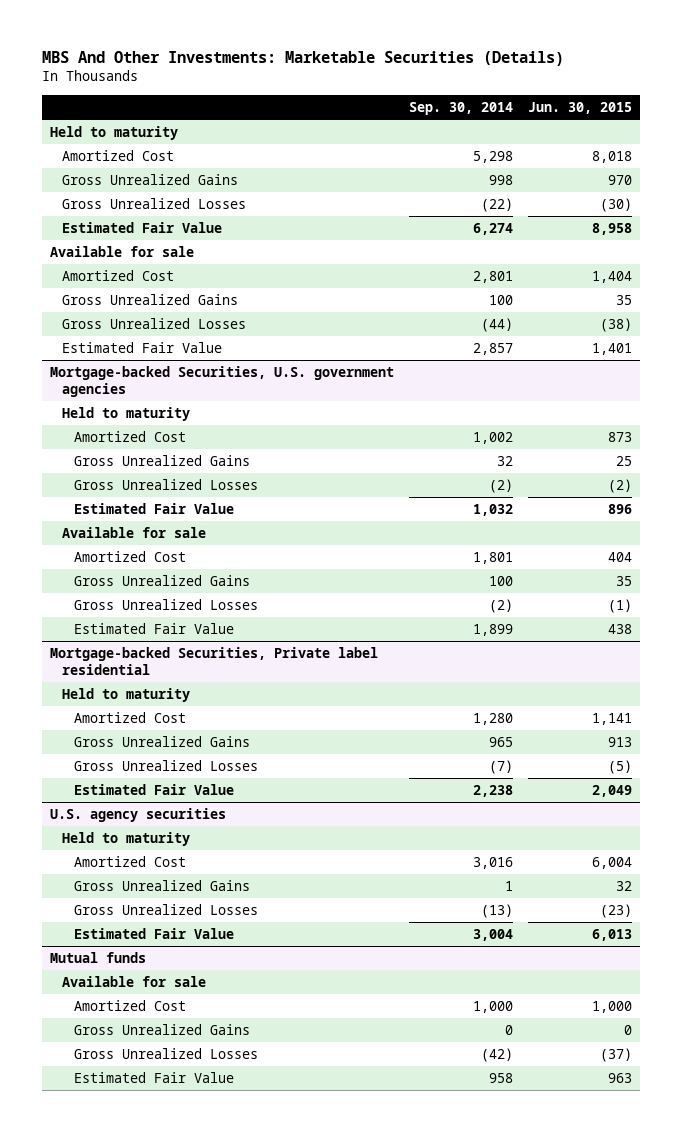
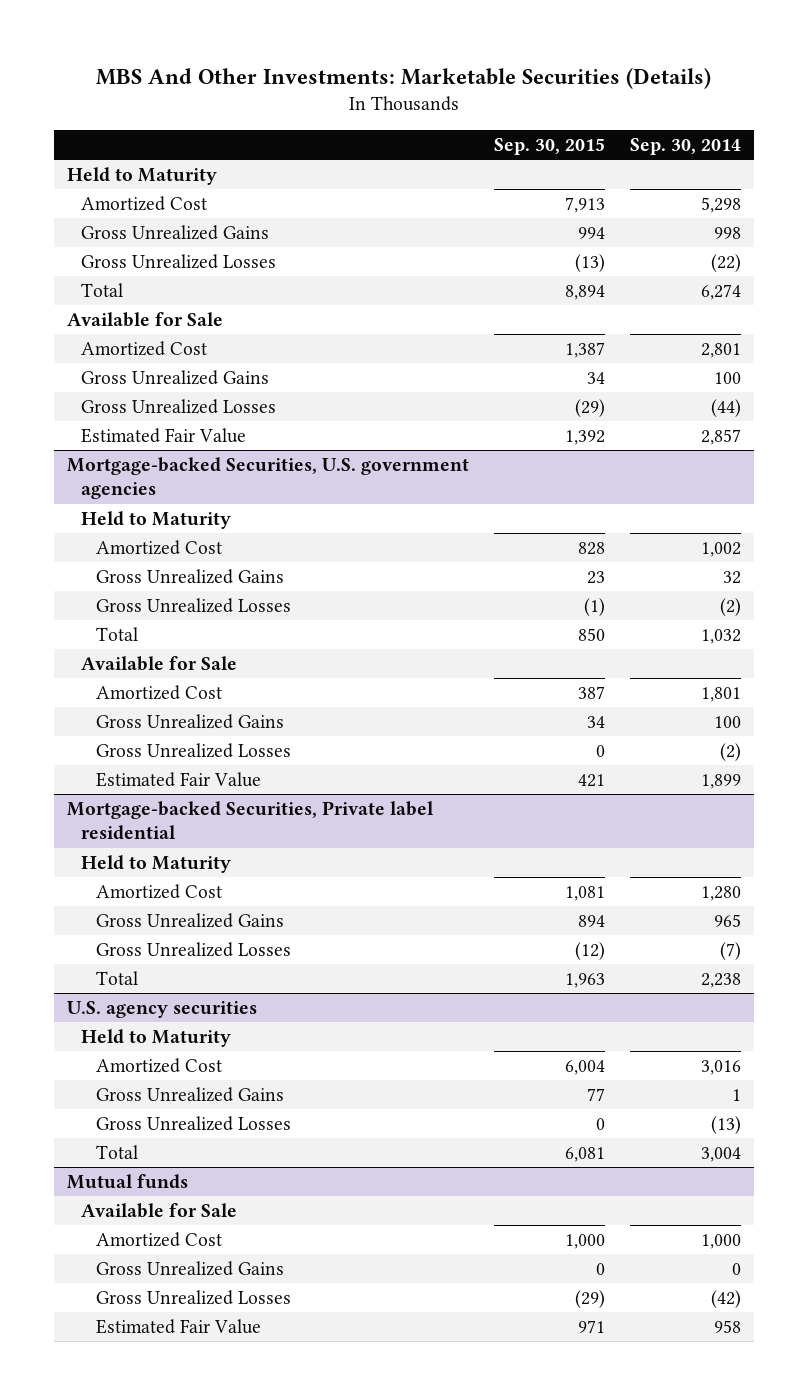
- | Sep. 30, 2014 | Jun. 30, 2015
+ | Sep. 30, 2015 | Sep. 30, 2014
- Held to maturity
+ Held to Maturity
- Estimated Fair Value | 6,274 | 8,958
- Available for sale
+ Total | 8,894 | 6,274
+ Available for Sale
@ Mortgage-backed Securities, U.S. government agencies
- Held to maturity
+ Held to Maturity
- Estimated Fair Value | 1,032 | 896
- Available for sale
+ Total | 850 | 1,032
+ Available for Sale
@ Mortgage-backed Securities, Private label residential
- Held to maturity
+ Held to Maturity
- Estimated Fair Value | 2,238 | 2,049
+ Total | 1,963 | 2,238
@ U.S. agency securities
- Held to maturity
+ Held to Maturity
- Estimated Fair Value | 3,004 | 6,013
+ Total | 6,081 | 3,004
@ Mutual funds
- Available for sale
+ Available for Sale

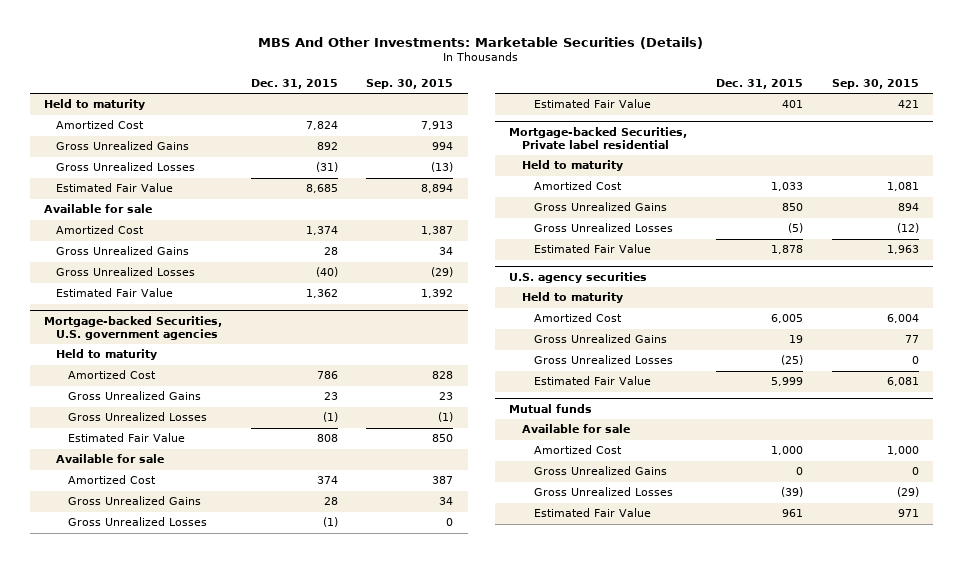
- | Sep. 30, 2015 | Sep. 30, 2014
+ | Dec. 31, 2015 | Sep. 30, 2015
- Held to Maturity
+ Held to maturity
- Total | 8,894 | 6,274
- Available for Sale
+ Estimated Fair Value | 8,685 | 8,894
+ Available for sale
@ Mortgage-backed Securities, U.S. government agencies
- Held to Maturity
+ Held to maturity
- Total | 850 | 1,032
- Available for Sale
+ Estimated Fair Value | 808 | 850
+ Available for sale
@ Mortgage-backed Securities, Private label residential
- Held to Maturity
+ Held to maturity
- Total | 1,963 | 2,238
+ Estimated Fair Value | 1,878 | 1,963
@ U.S. agency securities
- Held to Maturity
+ Held to maturity
- Total | 6,081 | 3,004
+ Estimated Fair Value | 5,999 | 6,081
@ Mutual funds
- Available for Sale
+ Available for sale

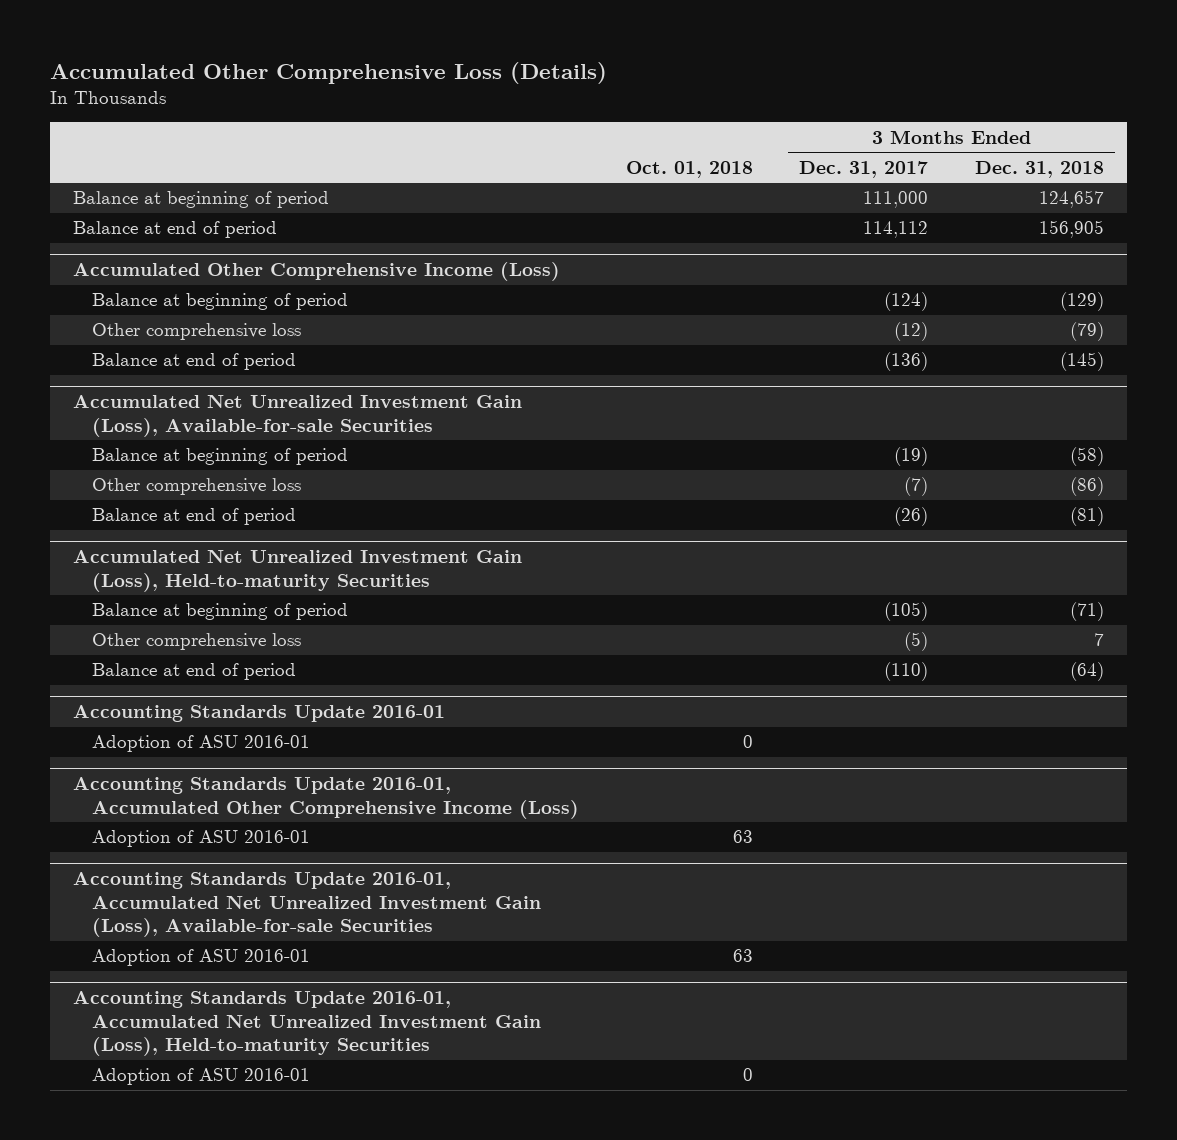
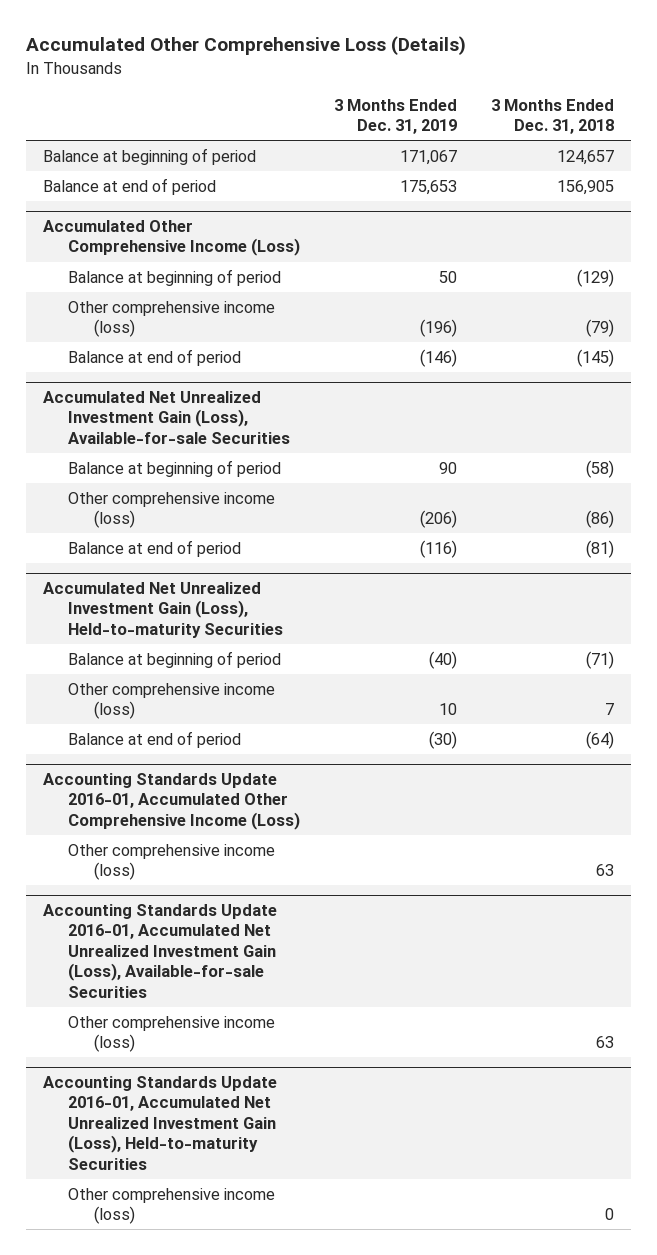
- | Oct. 01, 2018 | 3 Months Ended Dec. 31, 2017 | 3 Months Ended Dec. 31, 2018
+ | 3 Months Ended Dec. 31, 2019 | 3 Months Ended Dec. 31, 2018
@ Accumulated Other Comprehensive Income (Loss)
- Other comprehensive loss | | (12) | (79)
+ Other comprehensive income (loss) | (196) | (79)
@ Accumulated Net Unrealized Investment Gain (Loss), Available-for-sale Securities
- Other comprehensive loss | | (7) | (86)
+ Other comprehensive income (loss) | (206) | (86)
@ Accumulated Net Unrealized Investment Gain (Loss), Held-to-maturity Securities
- Other comprehensive loss | | (5) | 7
+ Other comprehensive income (loss) | 10 | 7
- Accounting Standards Update 2016-01
- Adoption of ASU 2016-01 | 0 | |
@ Accounting Standards Update 2016-01, Accumulated Other Comprehensive Income (Loss)
- Adoption of ASU 2016-01 | 63 | |
+ Other comprehensive income (loss) | | 63
@ Accounting Standards Update 2016-01, Accumulated Net Unrealized Investment Gain (Loss), Available-for-sale Securities
- Adoption of ASU 2016-01 | 63 | |
+ Other comprehensive income (loss) | | 63
@ Accounting Standards Update 2016-01, Accumulated Net Unrealized Investment Gain (Loss), Held-to-maturity Securities
- Adoption of ASU 2016-01 | 0 | |
+ Other comprehensive income (loss) | | 0

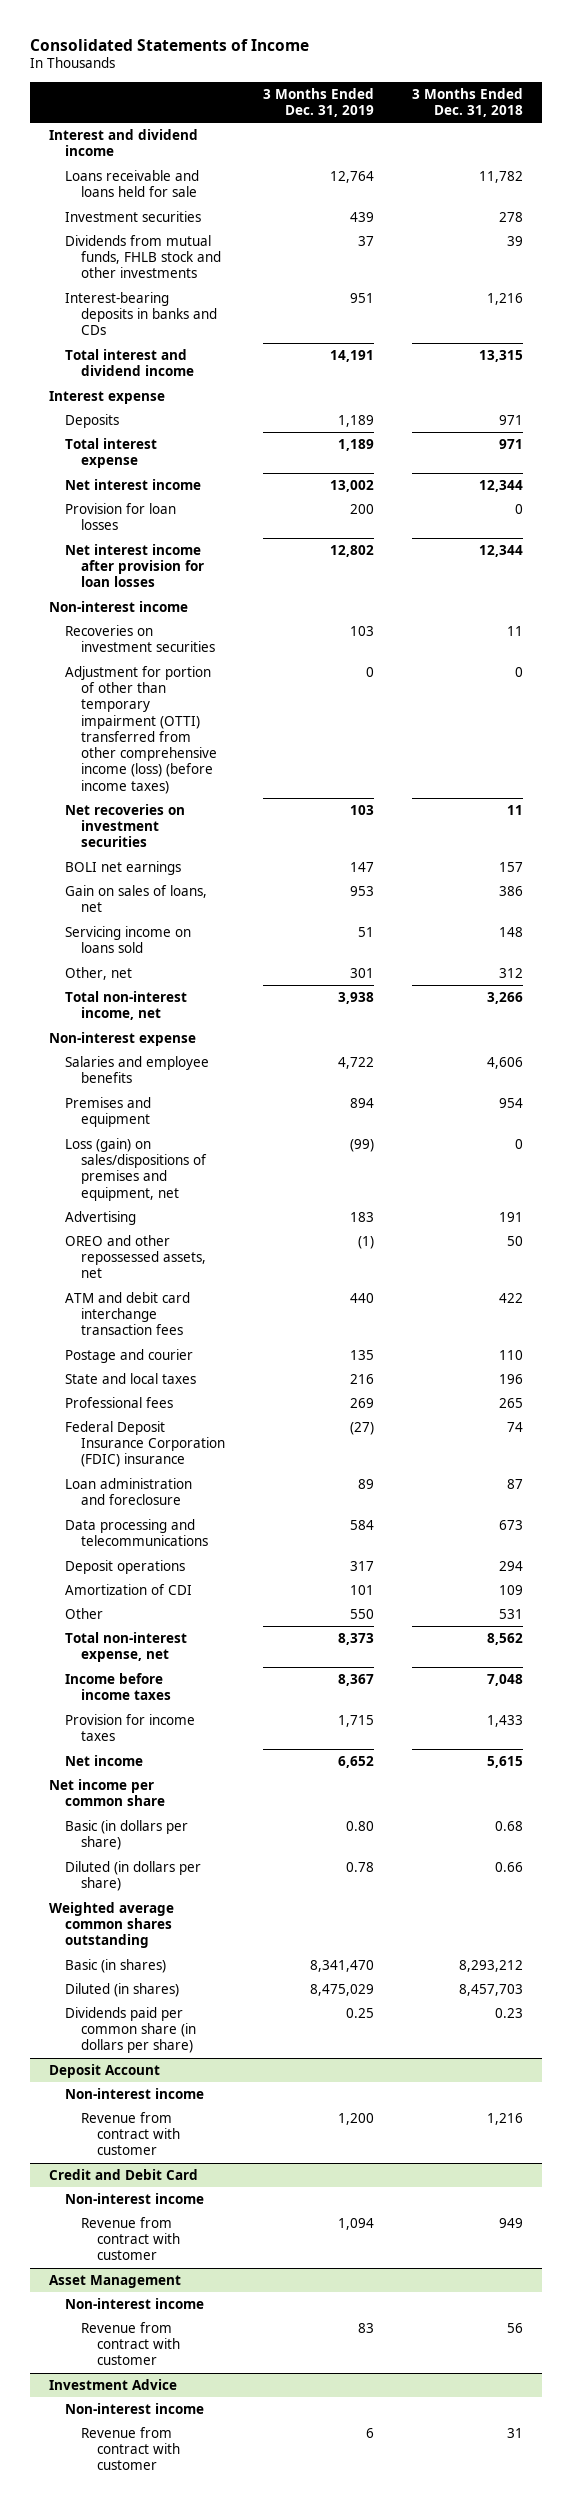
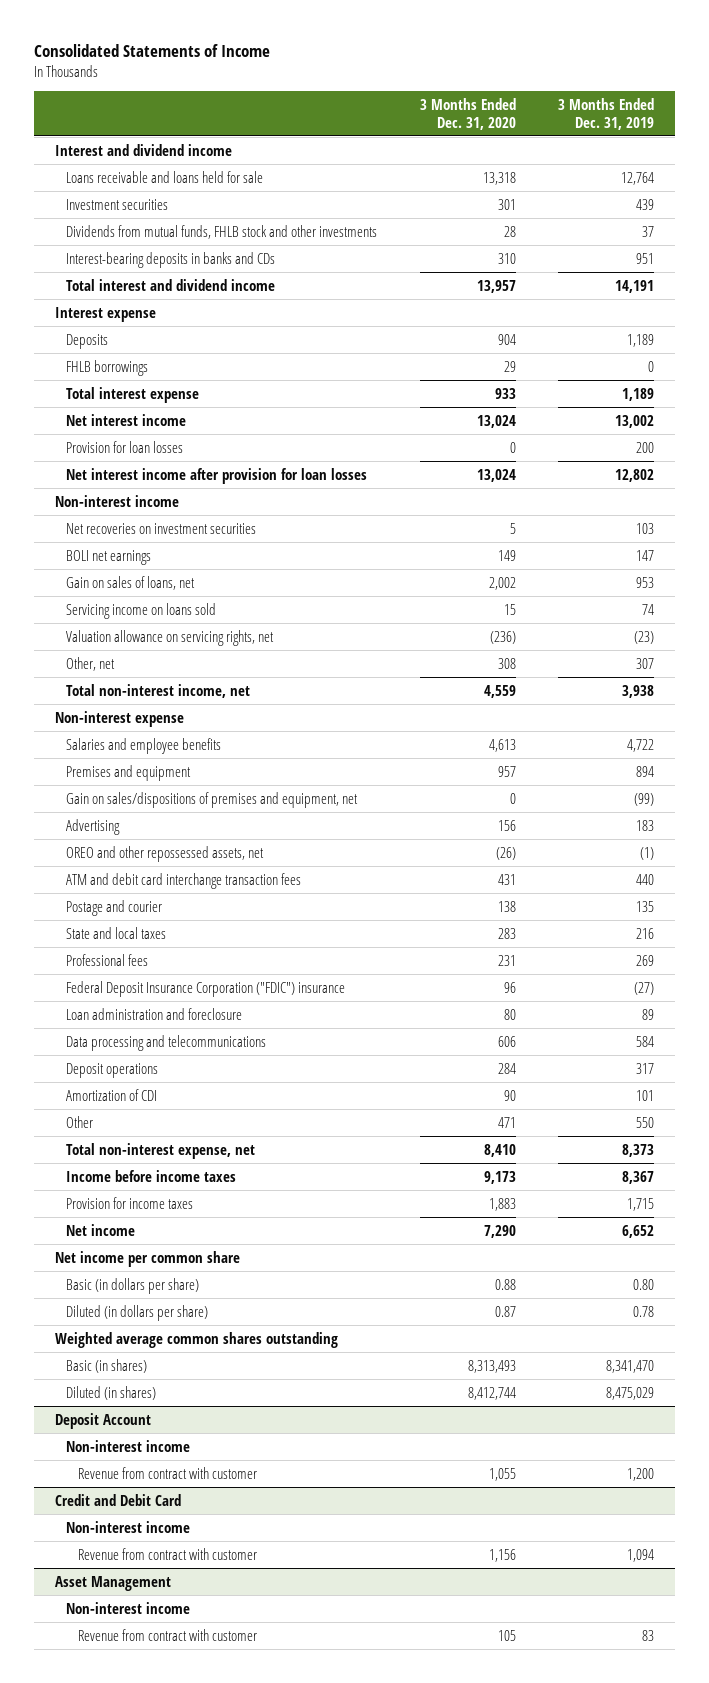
- | 3 Months Ended Dec. 31, 2019 | 3 Months Ended Dec. 31, 2018
+ | 3 Months Ended Dec. 31, 2020 | 3 Months Ended Dec. 31, 2019
+ FHLB borrowings | 29 | 0
- Recoveries on investment securities | 103 | 11
- Adjustment for portion of other than temporary impairment (OTTI) transferred from other comprehensive income (loss) (before income taxes) | 0 | 0
- Servicing income on loans sold | 51 | 148
- Other, net | 301 | 312
+ Servicing income on loans sold | 15 | 74
+ Valuation allowance on servicing rights, net | (236) | (23)
+ Other, net | 308 | 307
- Loss (gain) on sales/dispositions of premises and equipment, net | (99) | 0
+ Gain on sales/dispositions of premises and equipment, net | 0 | (99)
- Federal Deposit Insurance Corporation (FDIC) insurance | (27) | 74
+ Federal Deposit Insurance Corporation ("FDIC") insurance | 96 | (27)
- Dividends paid per common share (in dollars per share) | 0.25 | 0.23
- Investment Advice
- Non-interest income
- Revenue from contract with customer | 6 | 31

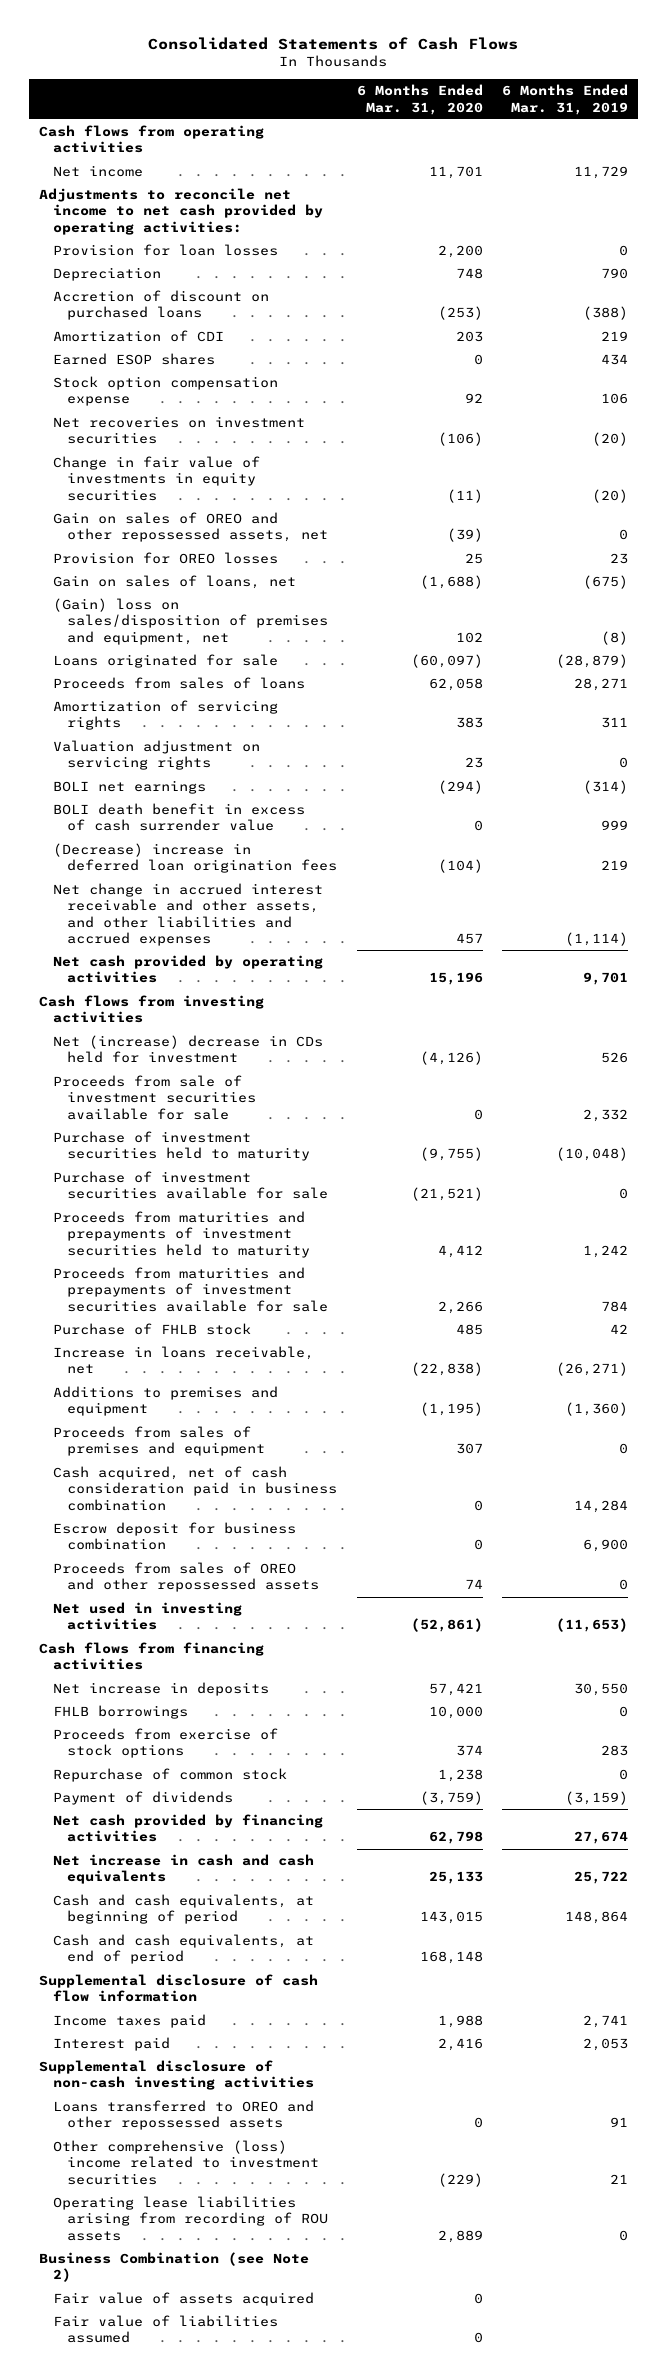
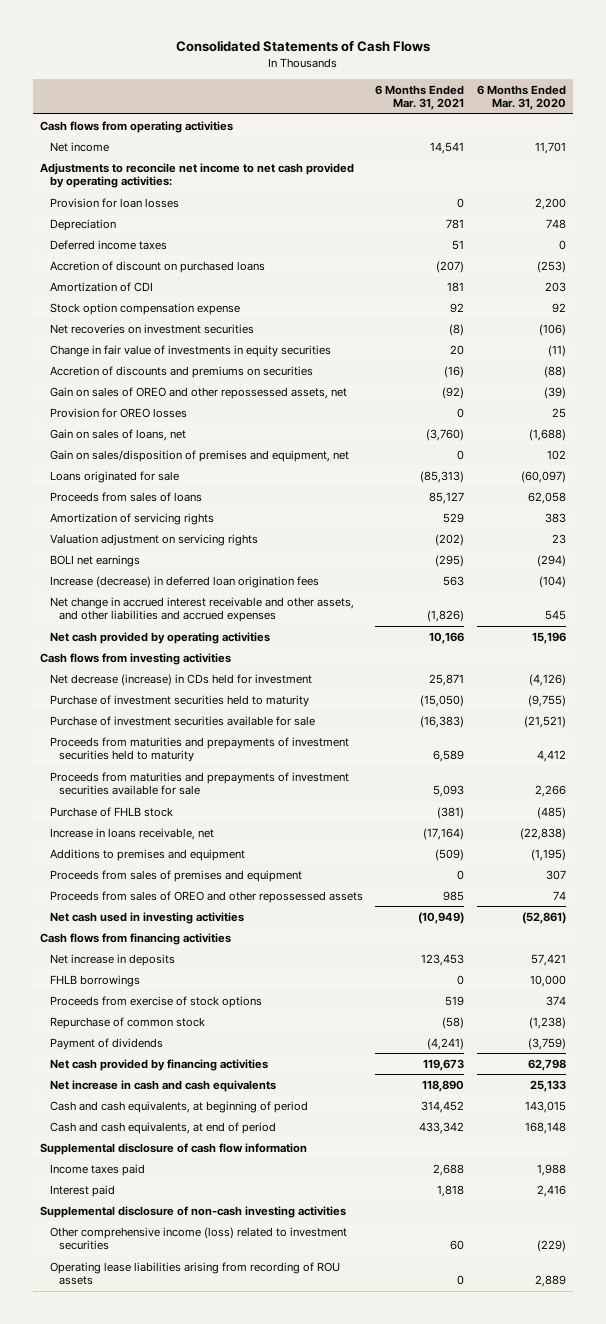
- | 6 Months Ended Mar. 31, 2020 | 6 Months Ended Mar. 31, 2019
+ | 6 Months Ended Mar. 31, 2021 | 6 Months Ended Mar. 31, 2020
+ Deferred income taxes | 51 | 0
- Earned ESOP shares | 0 | 434
+ Accretion of discounts and premiums on securities | (16) | (88)
- (Gain) loss on sales/disposition of premises and equipment, net | 102 | (8)
+ Gain on sales/disposition of premises and equipment, net | 0 | 102
- BOLI death benefit in excess of cash surrender value | 0 | 999
- (Decrease) increase in deferred loan origination fees | (104) | 219
- Net change in accrued interest receivable and other assets, and other liabilities and accrued expenses | 457 | (1,114)
+ Increase (decrease) in deferred loan origination fees | 563 | (104)
+ Net change in accrued interest receivable and other assets, and other liabilities and accrued expenses | (1,826) | 545
- Net (increase) decrease in CDs held for investment | (4,126) | 526
- Proceeds from sale of investment securities available for sale | 0 | 2,332
+ Net decrease (increase) in CDs held for investment | 25,871 | (4,126)
- Purchase of FHLB stock | 485 | 42
+ Purchase of FHLB stock | (381) | (485)
- Cash acquired, net of cash consideration paid in business combination | 0 | 14,284
- Escrow deposit for business combination | 0 | 6,900
- Net used in investing activities | (52,861) | (11,653)
+ Net cash used in investing activities | (10,949) | (52,861)
- Repurchase of common stock | 1,238 | 0
+ Repurchase of common stock | (58) | (1,238)
- Loans transferred to OREO and other repossessed assets | 0 | 91
- Other comprehensive (loss) income related to investment securities | (229) | 21
+ Other comprehensive income (loss) related to investment securities | 60 | (229)
- Business Combination (see Note 2)
- Fair value of assets acquired | 0 |
- Fair value of liabilities assumed | 0 |

